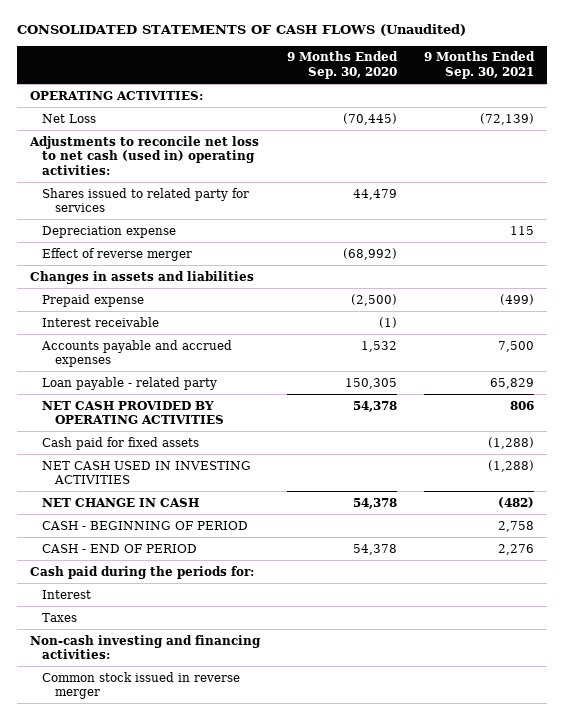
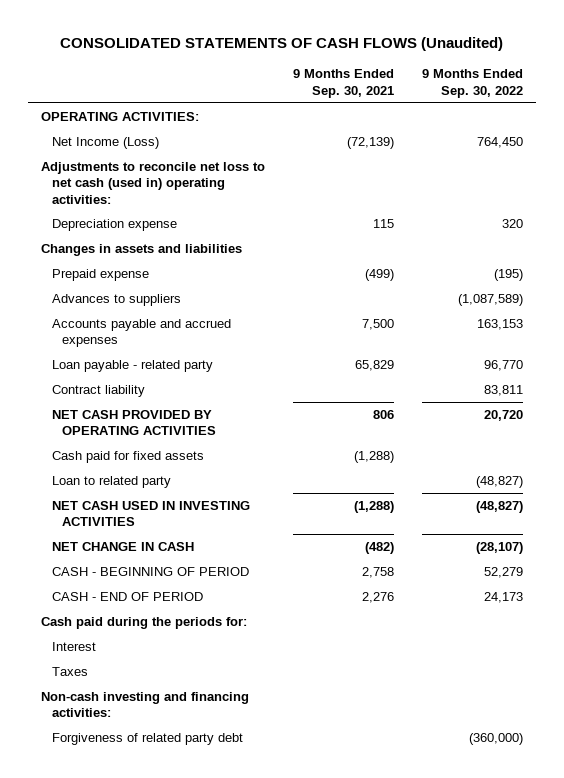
- | 9 Months Ended Sep. 30, 2020 | 9 Months Ended Sep. 30, 2021
+ | 9 Months Ended Sep. 30, 2021 | 9 Months Ended Sep. 30, 2022
- Net Loss | (70,445) | (72,139)
+ Net Income (Loss) | (72,139) | 764,450
- Shares issued to related party for services | 44,479 |
- Effect of reverse merger | (68,992) |
- Interest receivable | (1) |
+ Advances to suppliers | | (1,087,589)
+ Contract liability | | 83,811
+ Loan to related party | | (48,827)
- Common stock issued in reverse merger
+ Forgiveness of related party debt | | (360,000)

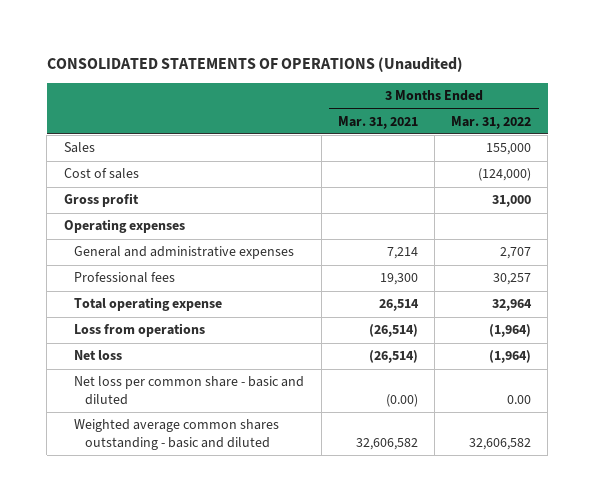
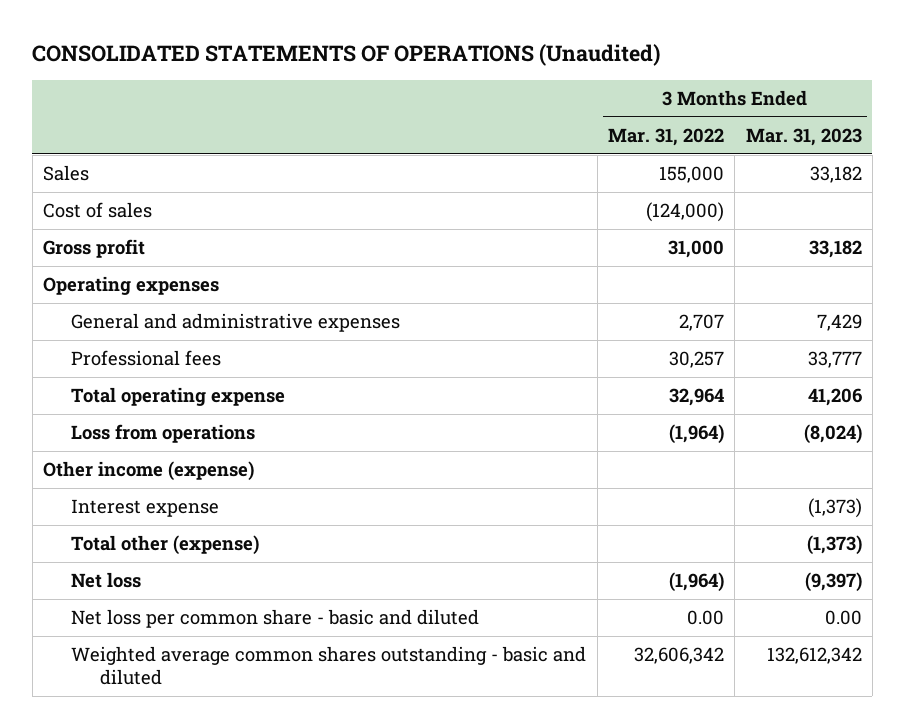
- | 3 Months Ended Mar. 31, 2021 | 3 Months Ended Mar. 31, 2022
+ | 3 Months Ended Mar. 31, 2022 | 3 Months Ended Mar. 31, 2023
+ Other income (expense)
+ Interest expense | | (1,373)
+ Total other (expense) | | (1,373)
- Weighted average common shares outstanding - basic and diluted | 32,606,582 | 32,606,582
+ Weighted average common shares outstanding - basic and diluted | 32,606,342 | 132,612,342

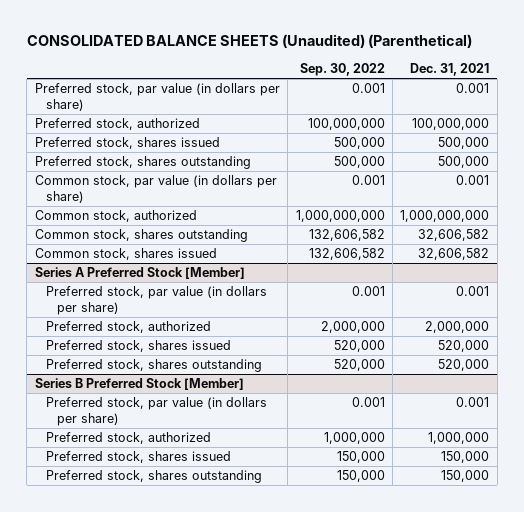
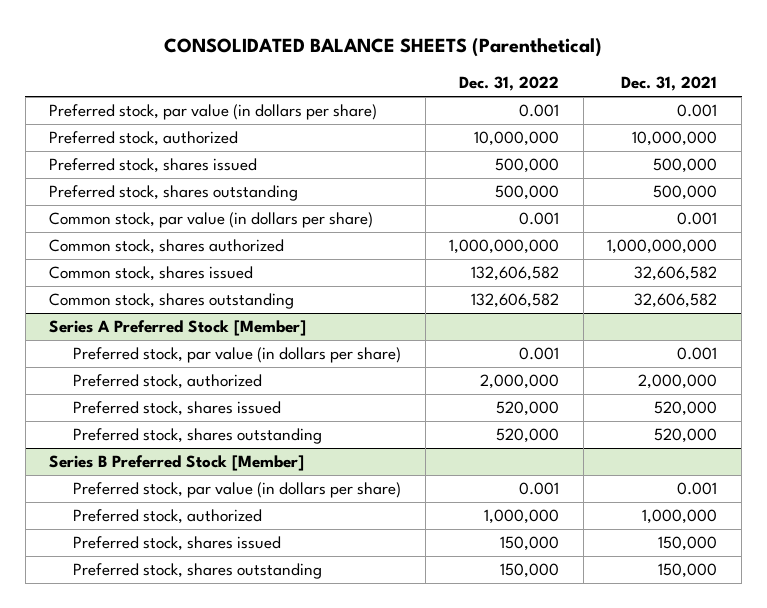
- CONSOLIDATED BALANCE SHEETS (Unaudited) (Parenthetical)
+ CONSOLIDATED BALANCE SHEETS (Parenthetical)
- | Sep. 30, 2022 | Dec. 31, 2021
+ | Dec. 31, 2022 | Dec. 31, 2021
- Preferred stock, authorized | 100,000,000 | 100,000,000
+ Preferred stock, authorized | 10,000,000 | 10,000,000
- Common stock, authorized | 1,000,000,000 | 1,000,000,000
+ Common stock, shares authorized | 1,000,000,000 | 1,000,000,000
moved down: Common stock, shares outstanding | 132,606,582 | 32,606,582

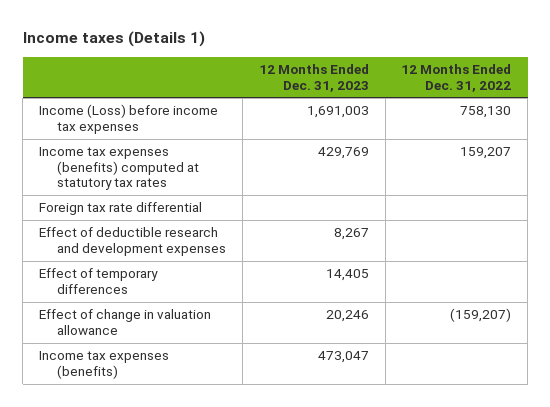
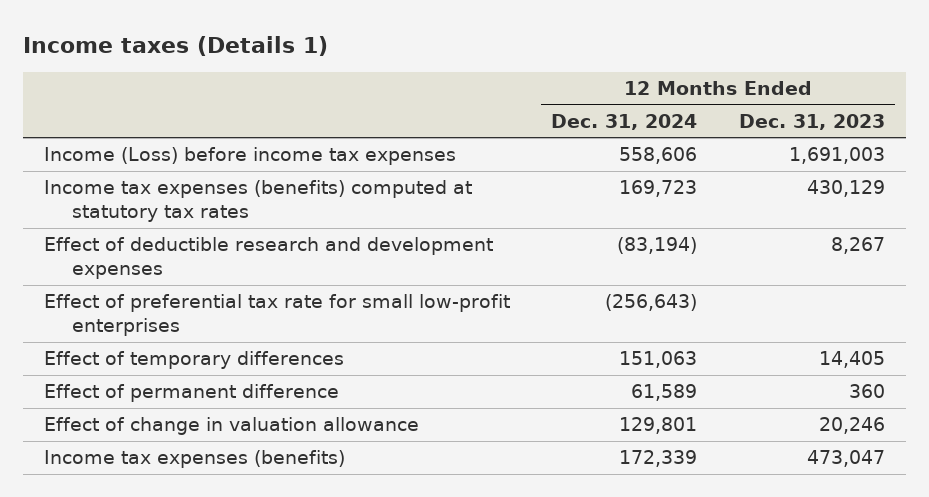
- | 12 Months Ended Dec. 31, 2023 | 12 Months Ended Dec. 31, 2022
+ | 12 Months Ended Dec. 31, 2024 | 12 Months Ended Dec. 31, 2023
- Income tax expenses (benefits) computed at statutory tax rates | 429,769 | 159,207
- Foreign tax rate differential
+ Income tax expenses (benefits) computed at statutory tax rates | 169,723 | 430,129
+ Effect of preferential tax rate for small low-profit enterprises | (256,643) |
+ Effect of permanent difference | 61,589 | 360

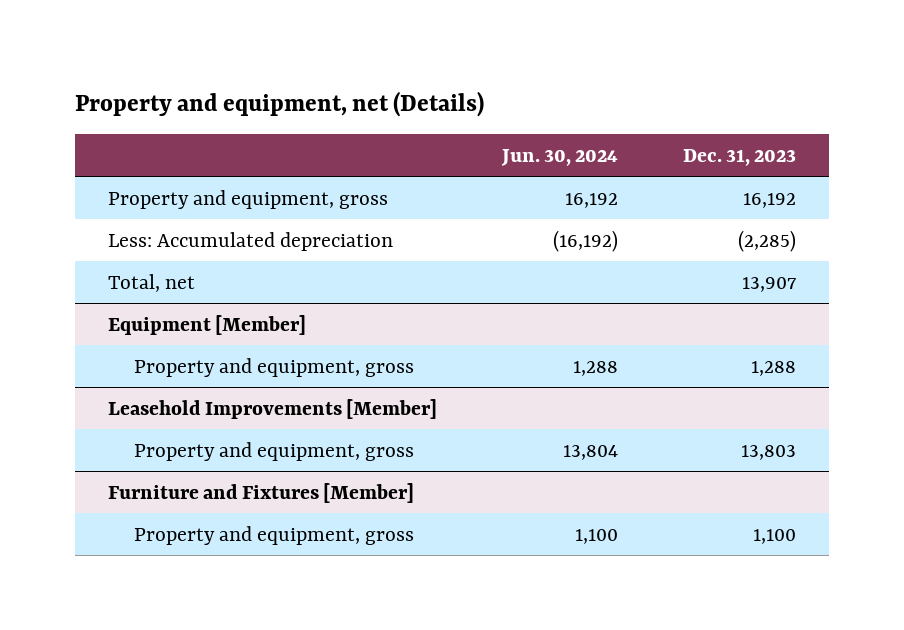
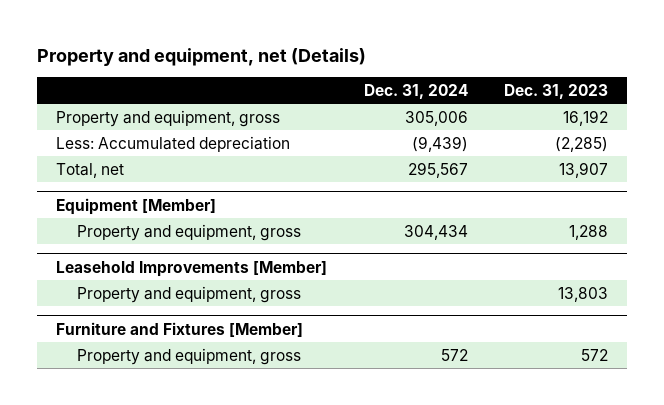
- | Jun. 30, 2024 | Dec. 31, 2023
+ | Dec. 31, 2024 | Dec. 31, 2023
@ Furniture and Fixtures [Member]
- Property and equipment, gross | 1,100 | 1,100
+ Property and equipment, gross | 572 | 572

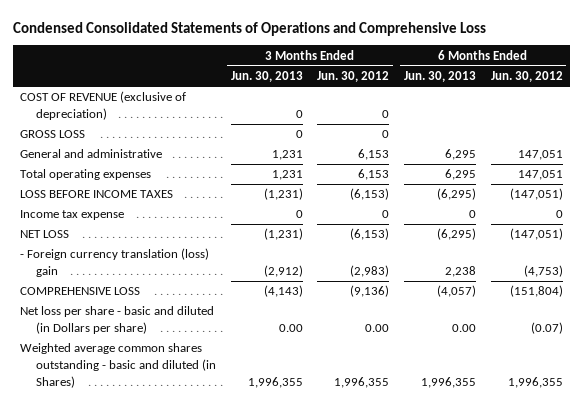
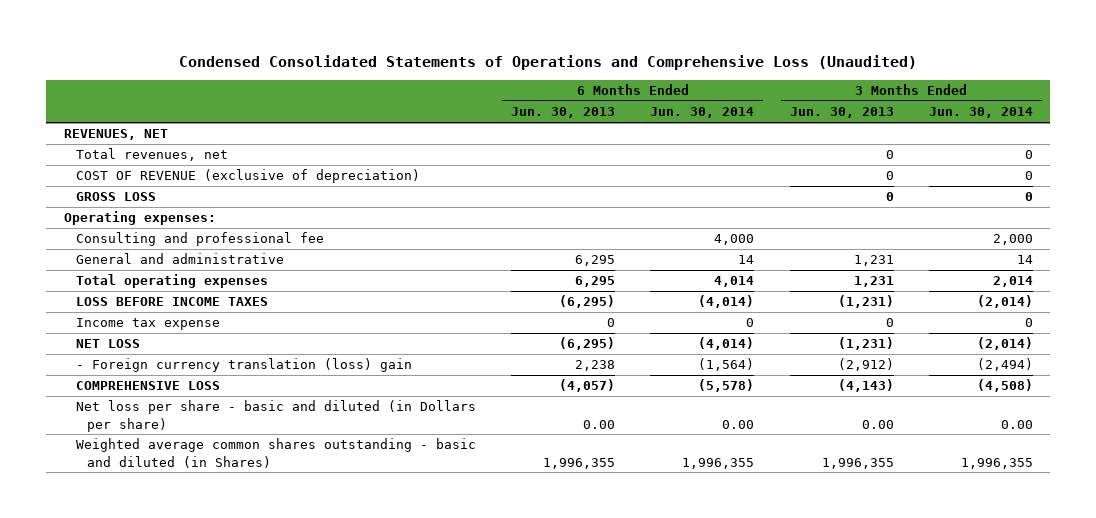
- Condensed Consolidated Statements of Operations and Comprehensive Loss
+ Condensed Consolidated Statements of Operations and Comprehensive Loss (Unaudited)
- | 3 Months Ended Jun. 30, 2013 | 3 Months Ended Jun. 30, 2012 | 6 Months Ended Jun. 30, 2013 | 6 Months Ended Jun. 30, 2012
+ | 6 Months Ended Jun. 30, 2013 | 6 Months Ended Jun. 30, 2014 | 3 Months Ended Jun. 30, 2013 | 3 Months Ended Jun. 30, 2014
+ REVENUES, NET
+ Total revenues, net | | | 0 | 0
+ Operating expenses:
+ Consulting and professional fee | | 4,000 | | 2,000

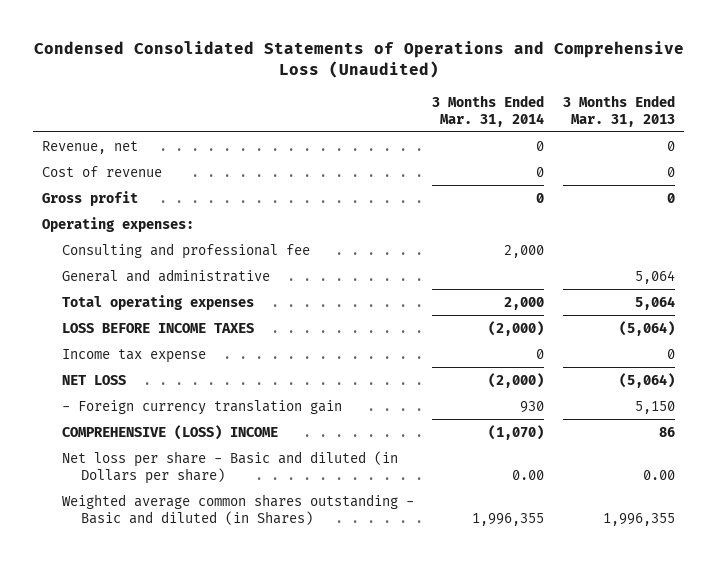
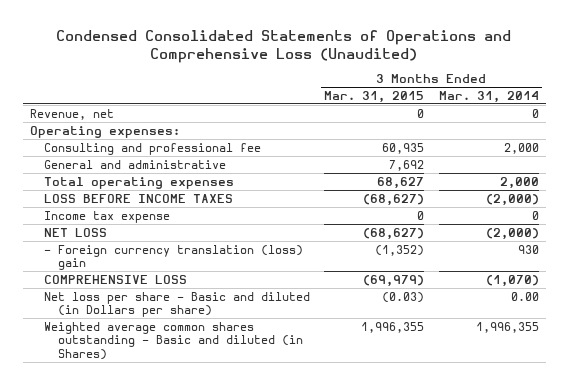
- | 3 Months Ended Mar. 31, 2014 | 3 Months Ended Mar. 31, 2013
+ | 3 Months Ended Mar. 31, 2015 | 3 Months Ended Mar. 31, 2014
- Cost of revenue | 0 | 0
- Gross profit | 0 | 0
- - Foreign currency translation gain | 930 | 5,150
- COMPREHENSIVE (LOSS) INCOME | (1,070) | 86
+ - Foreign currency translation (loss) gain | (1,352) | 930
+ COMPREHENSIVE LOSS | (69,979) | (1,070)

